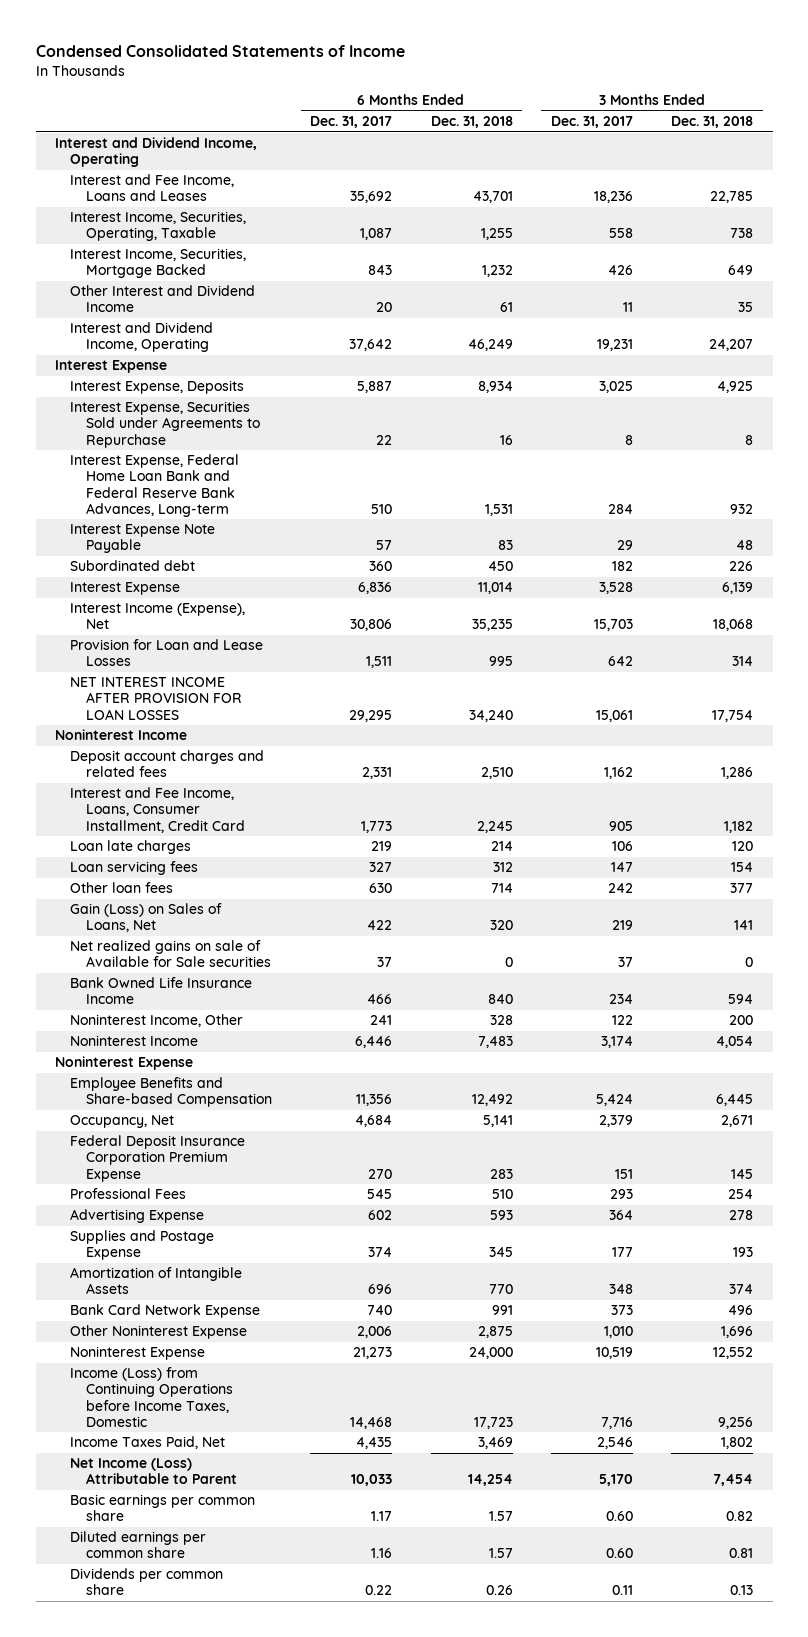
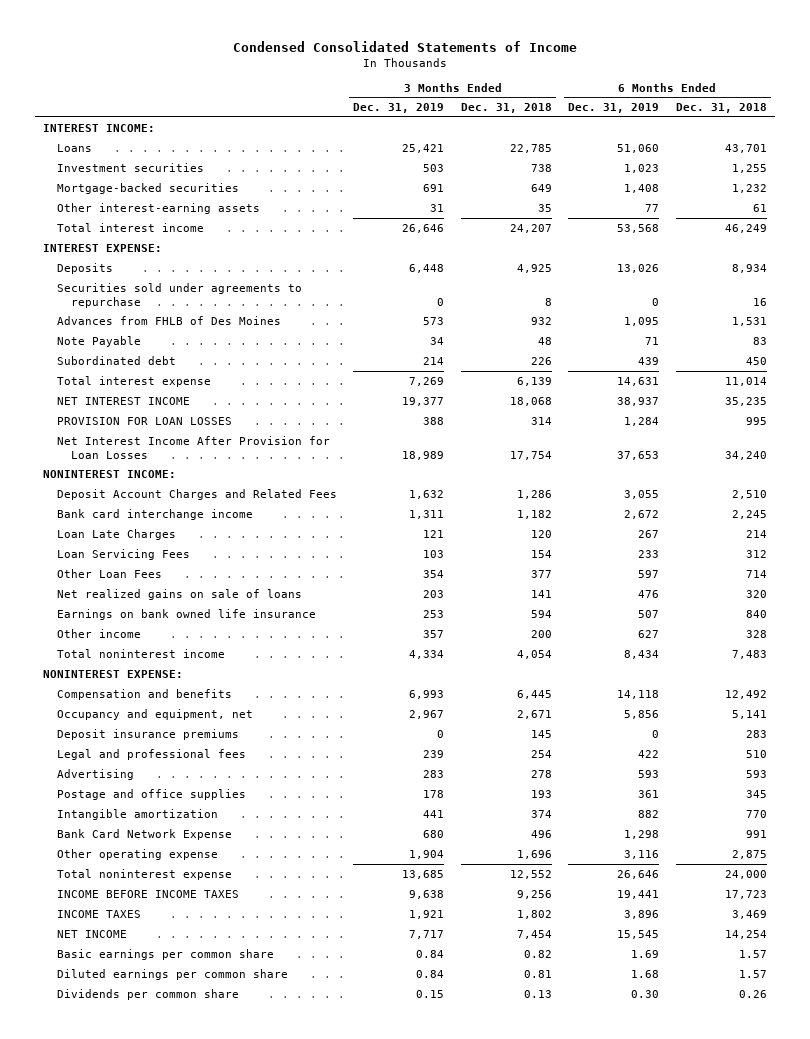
- | 6 Months Ended Dec. 31, 2017 | 6 Months Ended Dec. 31, 2018 | 3 Months Ended Dec. 31, 2017 | 3 Months Ended Dec. 31, 2018
+ | 3 Months Ended Dec. 31, 2019 | 3 Months Ended Dec. 31, 2018 | 6 Months Ended Dec. 31, 2019 | 6 Months Ended Dec. 31, 2018
- Interest and Dividend Income, Operating
- Interest and Fee Income, Loans and Leases | 35,692 | 43,701 | 18,236 | 22,785
- Interest Income, Securities, Operating, Taxable | 1,087 | 1,255 | 558 | 738
- Interest Income, Securities, Mortgage Backed | 843 | 1,232 | 426 | 649
- Other Interest and Dividend Income | 20 | 61 | 11 | 35
- Interest and Dividend Income, Operating | 37,642 | 46,249 | 19,231 | 24,207
- Interest Expense
- Interest Expense, Deposits | 5,887 | 8,934 | 3,025 | 4,925
- Interest Expense, Securities Sold under Agreements to Repurchase | 22 | 16 | 8 | 8
- Interest Expense, Federal Home Loan Bank and Federal Reserve Bank Advances, Long-term | 510 | 1,531 | 284 | 932
- Interest Expense Note Payable | 57 | 83 | 29 | 48
+ INTEREST INCOME:
+ Loans | 25,421 | 22,785 | 51,060 | 43,701
+ Investment securities | 503 | 738 | 1,023 | 1,255
+ Mortgage-backed securities | 691 | 649 | 1,408 | 1,232
+ Other interest-earning assets | 31 | 35 | 77 | 61
+ Total interest income | 26,646 | 24,207 | 53,568 | 46,249
+ INTEREST EXPENSE:
+ Deposits | 6,448 | 4,925 | 13,026 | 8,934
+ Securities sold under agreements to repurchase | 0 | 8 | 0 | 16
+ Advances from FHLB of Des Moines | 573 | 932 | 1,095 | 1,531
+ Note Payable | 34 | 48 | 71 | 83
- Interest Expense | 6,836 | 11,014 | 3,528 | 6,139
- Interest Income (Expense), Net | 30,806 | 35,235 | 15,703 | 18,068
- Provision for Loan and Lease Losses | 1,511 | 995 | 642 | 314
- NET INTEREST INCOME AFTER PROVISION FOR LOAN LOSSES | 29,295 | 34,240 | 15,061 | 17,754
- Noninterest Income
- Deposit account charges and related fees | 2,331 | 2,510 | 1,162 | 1,286
- Interest and Fee Income, Loans, Consumer Installment, Credit Card | 1,773 | 2,245 | 905 | 1,182
- Loan late charges | 219 | 214 | 106 | 120
- Loan servicing fees | 327 | 312 | 147 | 154
- Other loan fees | 630 | 714 | 242 | 377
- Gain (Loss) on Sales of Loans, Net | 422 | 320 | 219 | 141
- Net realized gains on sale of Available for Sale securities | 37 | 0 | 37 | 0
- Bank Owned Life Insurance Income | 466 | 840 | 234 | 594
- Noninterest Income, Other | 241 | 328 | 122 | 200
- Noninterest Income | 6,446 | 7,483 | 3,174 | 4,054
- Noninterest Expense
- Employee Benefits and Share-based Compensation | 11,356 | 12,492 | 5,424 | 6,445
- Occupancy, Net | 4,684 | 5,141 | 2,379 | 2,671
- Federal Deposit Insurance Corporation Premium Expense | 270 | 283 | 151 | 145
- Professional Fees | 545 | 510 | 293 | 254
- Advertising Expense | 602 | 593 | 364 | 278
- Supplies and Postage Expense | 374 | 345 | 177 | 193
- Amortization of Intangible Assets | 696 | 770 | 348 | 374
+ Total interest expense | 7,269 | 6,139 | 14,631 | 11,014
+ NET INTEREST INCOME | 19,377 | 18,068 | 38,937 | 35,235
+ PROVISION FOR LOAN LOSSES | 388 | 314 | 1,284 | 995
+ Net Interest Income After Provision for Loan Losses | 18,989 | 17,754 | 37,653 | 34,240
+ NONINTEREST INCOME:
+ Deposit Account Charges and Related Fees | 1,632 | 1,286 | 3,055 | 2,510
+ Bank card interchange income | 1,311 | 1,182 | 2,672 | 2,245
+ Loan Late Charges | 121 | 120 | 267 | 214
+ Loan Servicing Fees | 103 | 154 | 233 | 312
+ Other Loan Fees | 354 | 377 | 597 | 714
+ Net realized gains on sale of loans | 203 | 141 | 476 | 320
+ Earnings on bank owned life insurance | 253 | 594 | 507 | 840
+ Other income | 357 | 200 | 627 | 328
+ Total noninterest income | 4,334 | 4,054 | 8,434 | 7,483
+ NONINTEREST EXPENSE:
+ Compensation and benefits | 6,993 | 6,445 | 14,118 | 12,492
+ Occupancy and equipment, net | 2,967 | 2,671 | 5,856 | 5,141
+ Deposit insurance premiums | 0 | 145 | 0 | 283
+ Legal and professional fees | 239 | 254 | 422 | 510
+ Advertising | 283 | 278 | 593 | 593
+ Postage and office supplies | 178 | 193 | 361 | 345
+ Intangible amortization | 441 | 374 | 882 | 770
- Other Noninterest Expense | 2,006 | 2,875 | 1,010 | 1,696
- Noninterest Expense | 21,273 | 24,000 | 10,519 | 12,552
- Income (Loss) from Continuing Operations before Income Taxes, Domestic | 14,468 | 17,723 | 7,716 | 9,256
- Income Taxes Paid, Net | 4,435 | 3,469 | 2,546 | 1,802
- Net Income (Loss) Attributable to Parent | 10,033 | 14,254 | 5,170 | 7,454
+ Other operating expense | 1,904 | 1,696 | 3,116 | 2,875
+ Total noninterest expense | 13,685 | 12,552 | 26,646 | 24,000
+ INCOME BEFORE INCOME TAXES | 9,638 | 9,256 | 19,441 | 17,723
+ INCOME TAXES | 1,921 | 1,802 | 3,896 | 3,469
+ NET INCOME | 7,717 | 7,454 | 15,545 | 14,254

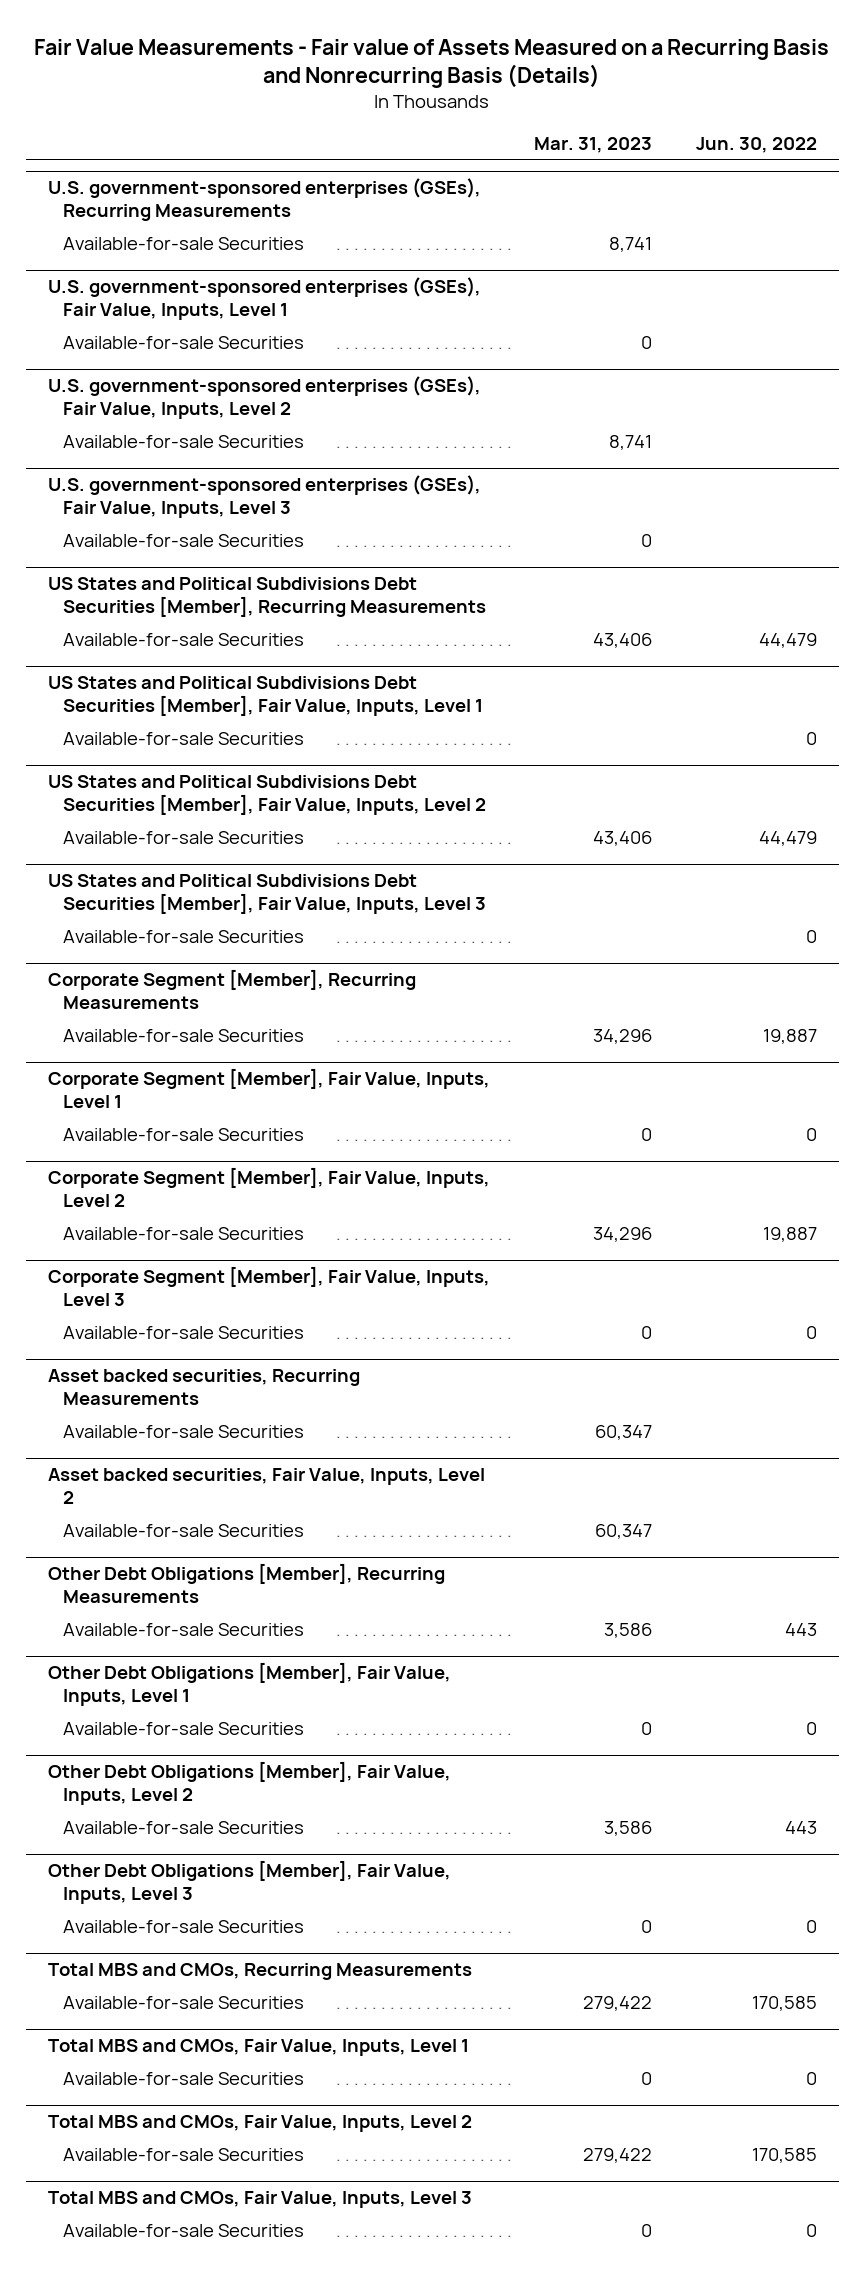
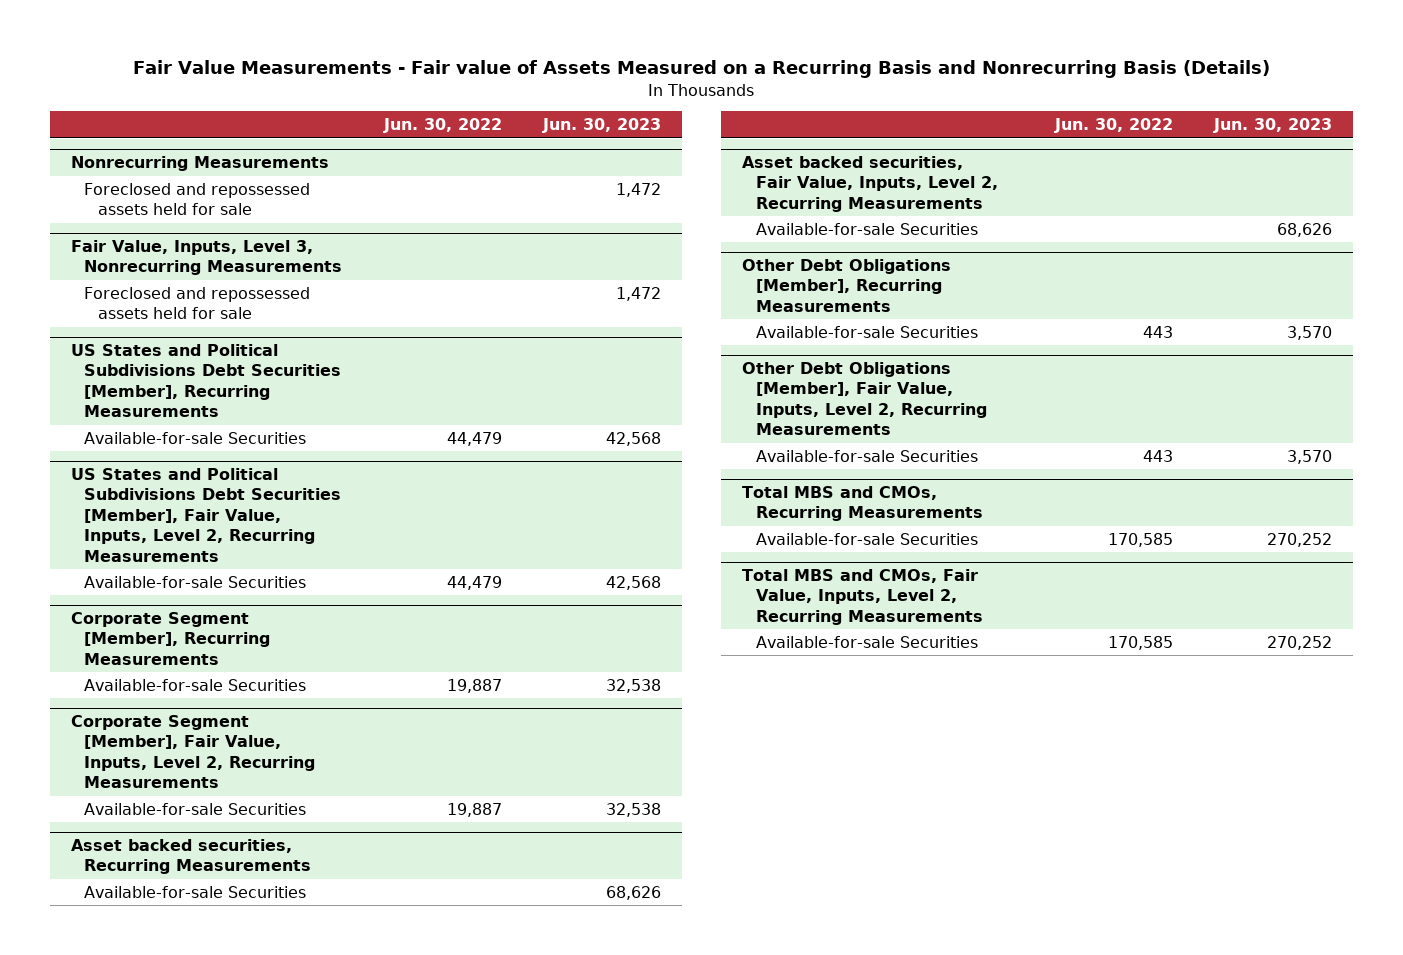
- | Mar. 31, 2023 | Jun. 30, 2022
+ | Jun. 30, 2022 | Jun. 30, 2023
- U.S. government-sponsored enterprises (GSEs), Recurring Measurements
- Available-for-sale Securities | 8,741 |
- U.S. government-sponsored enterprises (GSEs), Fair Value, Inputs, Level 1
- Available-for-sale Securities | 0 |
- U.S. government-sponsored enterprises (GSEs), Fair Value, Inputs, Level 2
- Available-for-sale Securities | 8,741 |
- U.S. government-sponsored enterprises (GSEs), Fair Value, Inputs, Level 3
- Available-for-sale Securities | 0 |
+ Nonrecurring Measurements
+ Foreclosed and repossessed assets held for sale | | 1,472
+ Fair Value, Inputs, Level 3, Nonrecurring Measurements
+ Foreclosed and repossessed assets held for sale | | 1,472
- US States and Political Subdivisions Debt Securities [Member], Fair Value, Inputs, Level 1
- Available-for-sale Securities | | 0
- US States and Political Subdivisions Debt Securities [Member], Fair Value, Inputs, Level 2
+ US States and Political Subdivisions Debt Securities [Member], Fair Value, Inputs, Level 2, Recurring Measurements
- US States and Political Subdivisions Debt Securities [Member], Fair Value, Inputs, Level 3
- Available-for-sale Securities | | 0
- Corporate Segment [Member], Fair Value, Inputs, Level 1
- Available-for-sale Securities | 0 | 0
- Corporate Segment [Member], Fair Value, Inputs, Level 2
+ Corporate Segment [Member], Fair Value, Inputs, Level 2, Recurring Measurements
- Corporate Segment [Member], Fair Value, Inputs, Level 3
- Available-for-sale Securities | 0 | 0
- Asset backed securities, Fair Value, Inputs, Level 2
+ Asset backed securities, Fair Value, Inputs, Level 2, Recurring Measurements
- Other Debt Obligations [Member], Fair Value, Inputs, Level 1
- Available-for-sale Securities | 0 | 0
- Other Debt Obligations [Member], Fair Value, Inputs, Level 2
+ Other Debt Obligations [Member], Fair Value, Inputs, Level 2, Recurring Measurements
- Other Debt Obligations [Member], Fair Value, Inputs, Level 3
- Available-for-sale Securities | 0 | 0
- Total MBS and CMOs, Fair Value, Inputs, Level 1
- Available-for-sale Securities | 0 | 0
- Total MBS and CMOs, Fair Value, Inputs, Level 2
+ Total MBS and CMOs, Fair Value, Inputs, Level 2, Recurring Measurements
- Total MBS and CMOs, Fair Value, Inputs, Level 3
- Available-for-sale Securities | 0 | 0

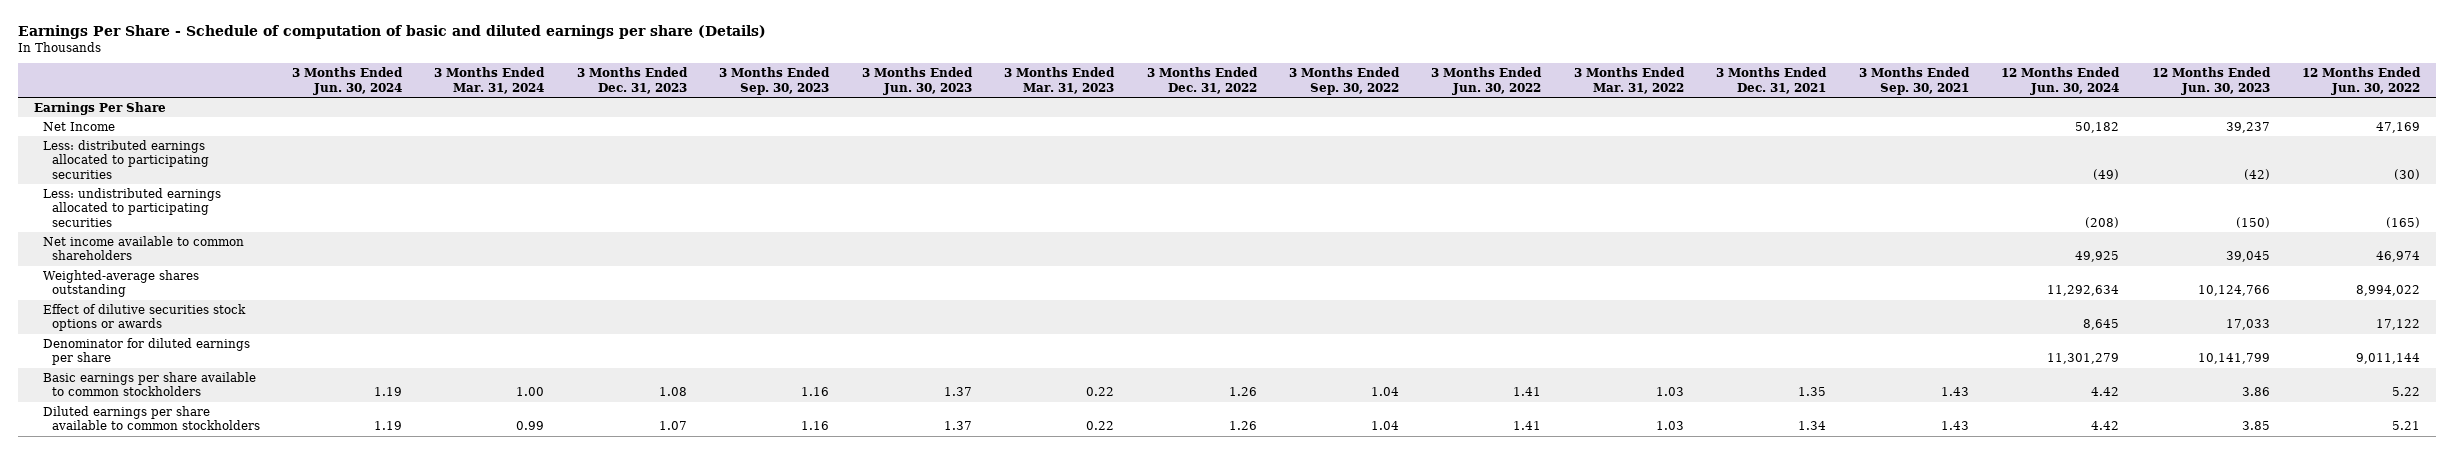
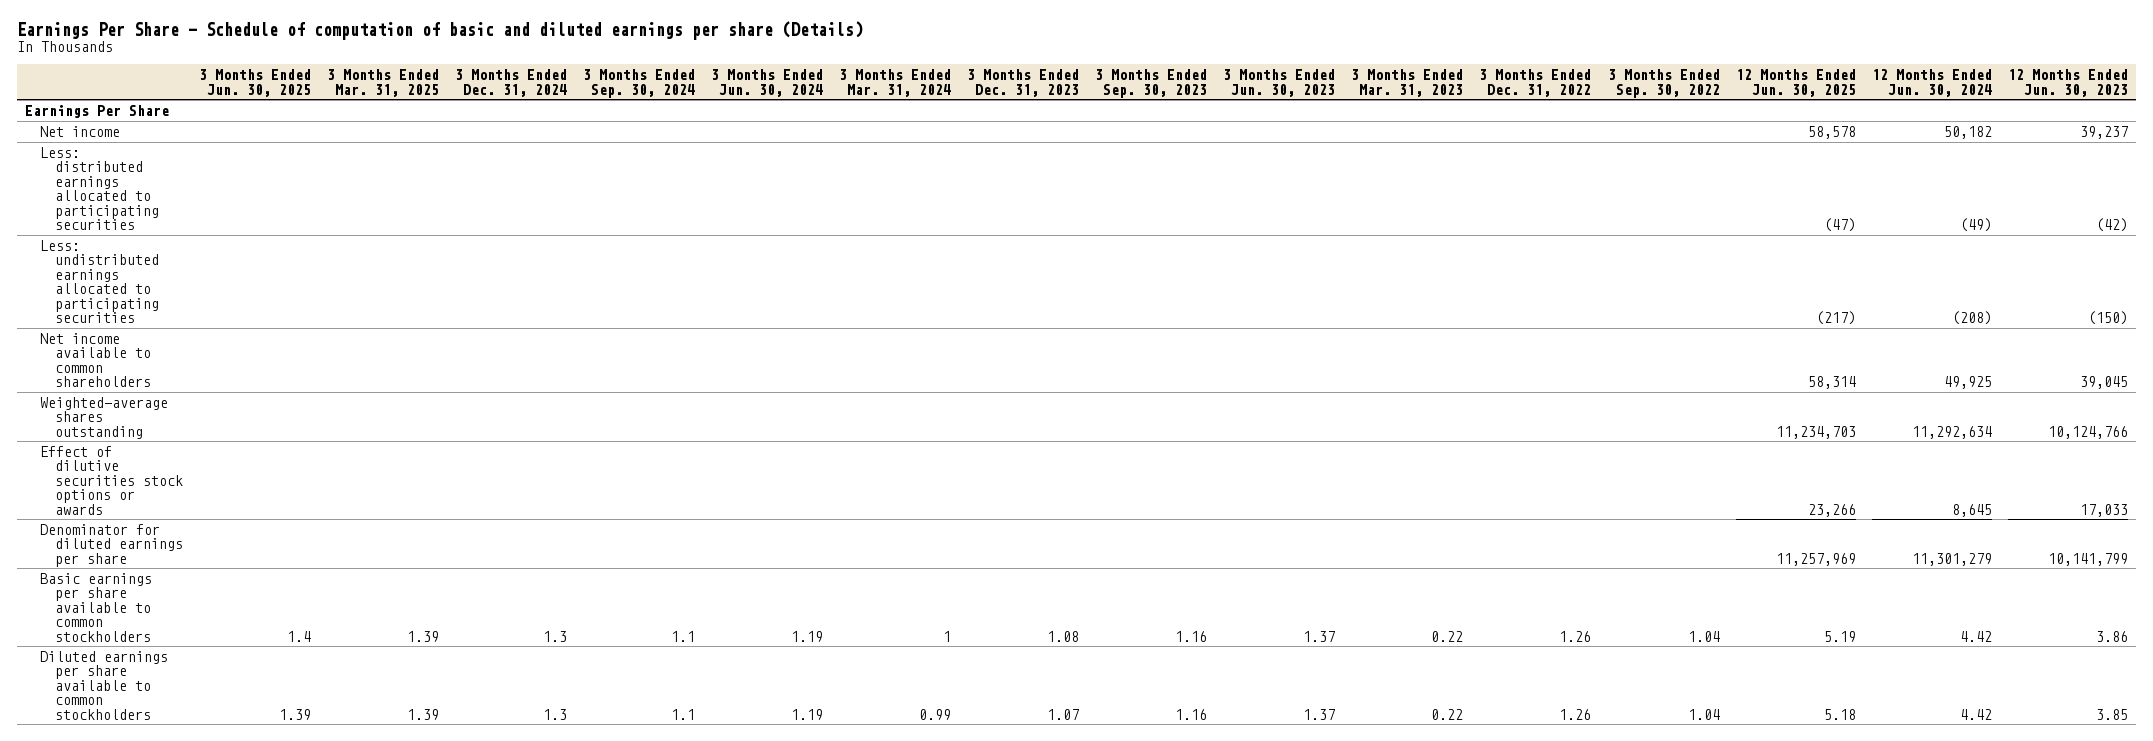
- | 3 Months Ended Jun. 30, 2024 | 3 Months Ended Mar. 31, 2024 | 3 Months Ended Dec. 31, 2023 | 3 Months Ended Sep. 30, 2023 | 3 Months Ended Jun. 30, 2023 | 3 Months Ended Mar. 31, 2023 | 3 Months Ended Dec. 31, 2022 | 3 Months Ended Sep. 30, 2022 | 3 Months Ended Jun. 30, 2022 | 3 Months Ended Mar. 31, 2022 | 3 Months Ended Dec. 31, 2021 | 3 Months Ended Sep. 30, 2021 | 12 Months Ended Jun. 30, 2024 | 12 Months Ended Jun. 30, 2023 | 12 Months Ended Jun. 30, 2022
+ | 3 Months Ended Jun. 30, 2025 | 3 Months Ended Mar. 31, 2025 | 3 Months Ended Dec. 31, 2024 | 3 Months Ended Sep. 30, 2024 | 3 Months Ended Jun. 30, 2024 | 3 Months Ended Mar. 31, 2024 | 3 Months Ended Dec. 31, 2023 | 3 Months Ended Sep. 30, 2023 | 3 Months Ended Jun. 30, 2023 | 3 Months Ended Mar. 31, 2023 | 3 Months Ended Dec. 31, 2022 | 3 Months Ended Sep. 30, 2022 | 12 Months Ended Jun. 30, 2025 | 12 Months Ended Jun. 30, 2024 | 12 Months Ended Jun. 30, 2023
- Net Income | | | | | | | | | | | | | 50,182 | 39,237 | 47,169
+ Net income | | | | | | | | | | | | | 58,578 | 50,182 | 39,237
- Basic earnings per share available to common stockholders | 1.19 | 1.00 | 1.08 | 1.16 | 1.37 | 0.22 | 1.26 | 1.04 | 1.41 | 1.03 | 1.35 | 1.43 | 4.42 | 3.86 | 5.22
+ Basic earnings per share available to common stockholders | 1.4 | 1.39 | 1.3 | 1.1 | 1.19 | 1 | 1.08 | 1.16 | 1.37 | 0.22 | 1.26 | 1.04 | 5.19 | 4.42 | 3.86

